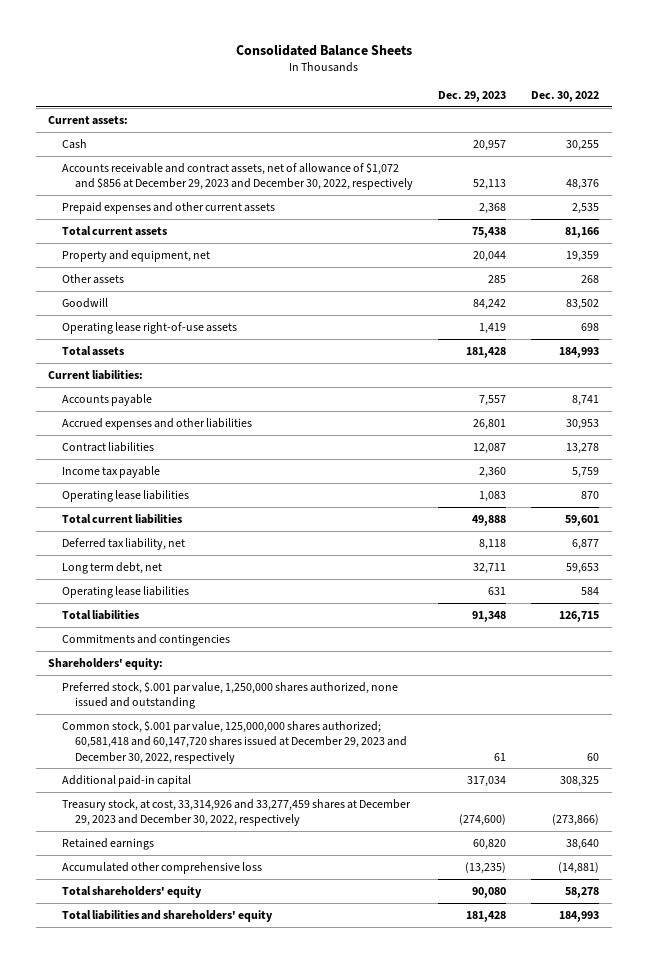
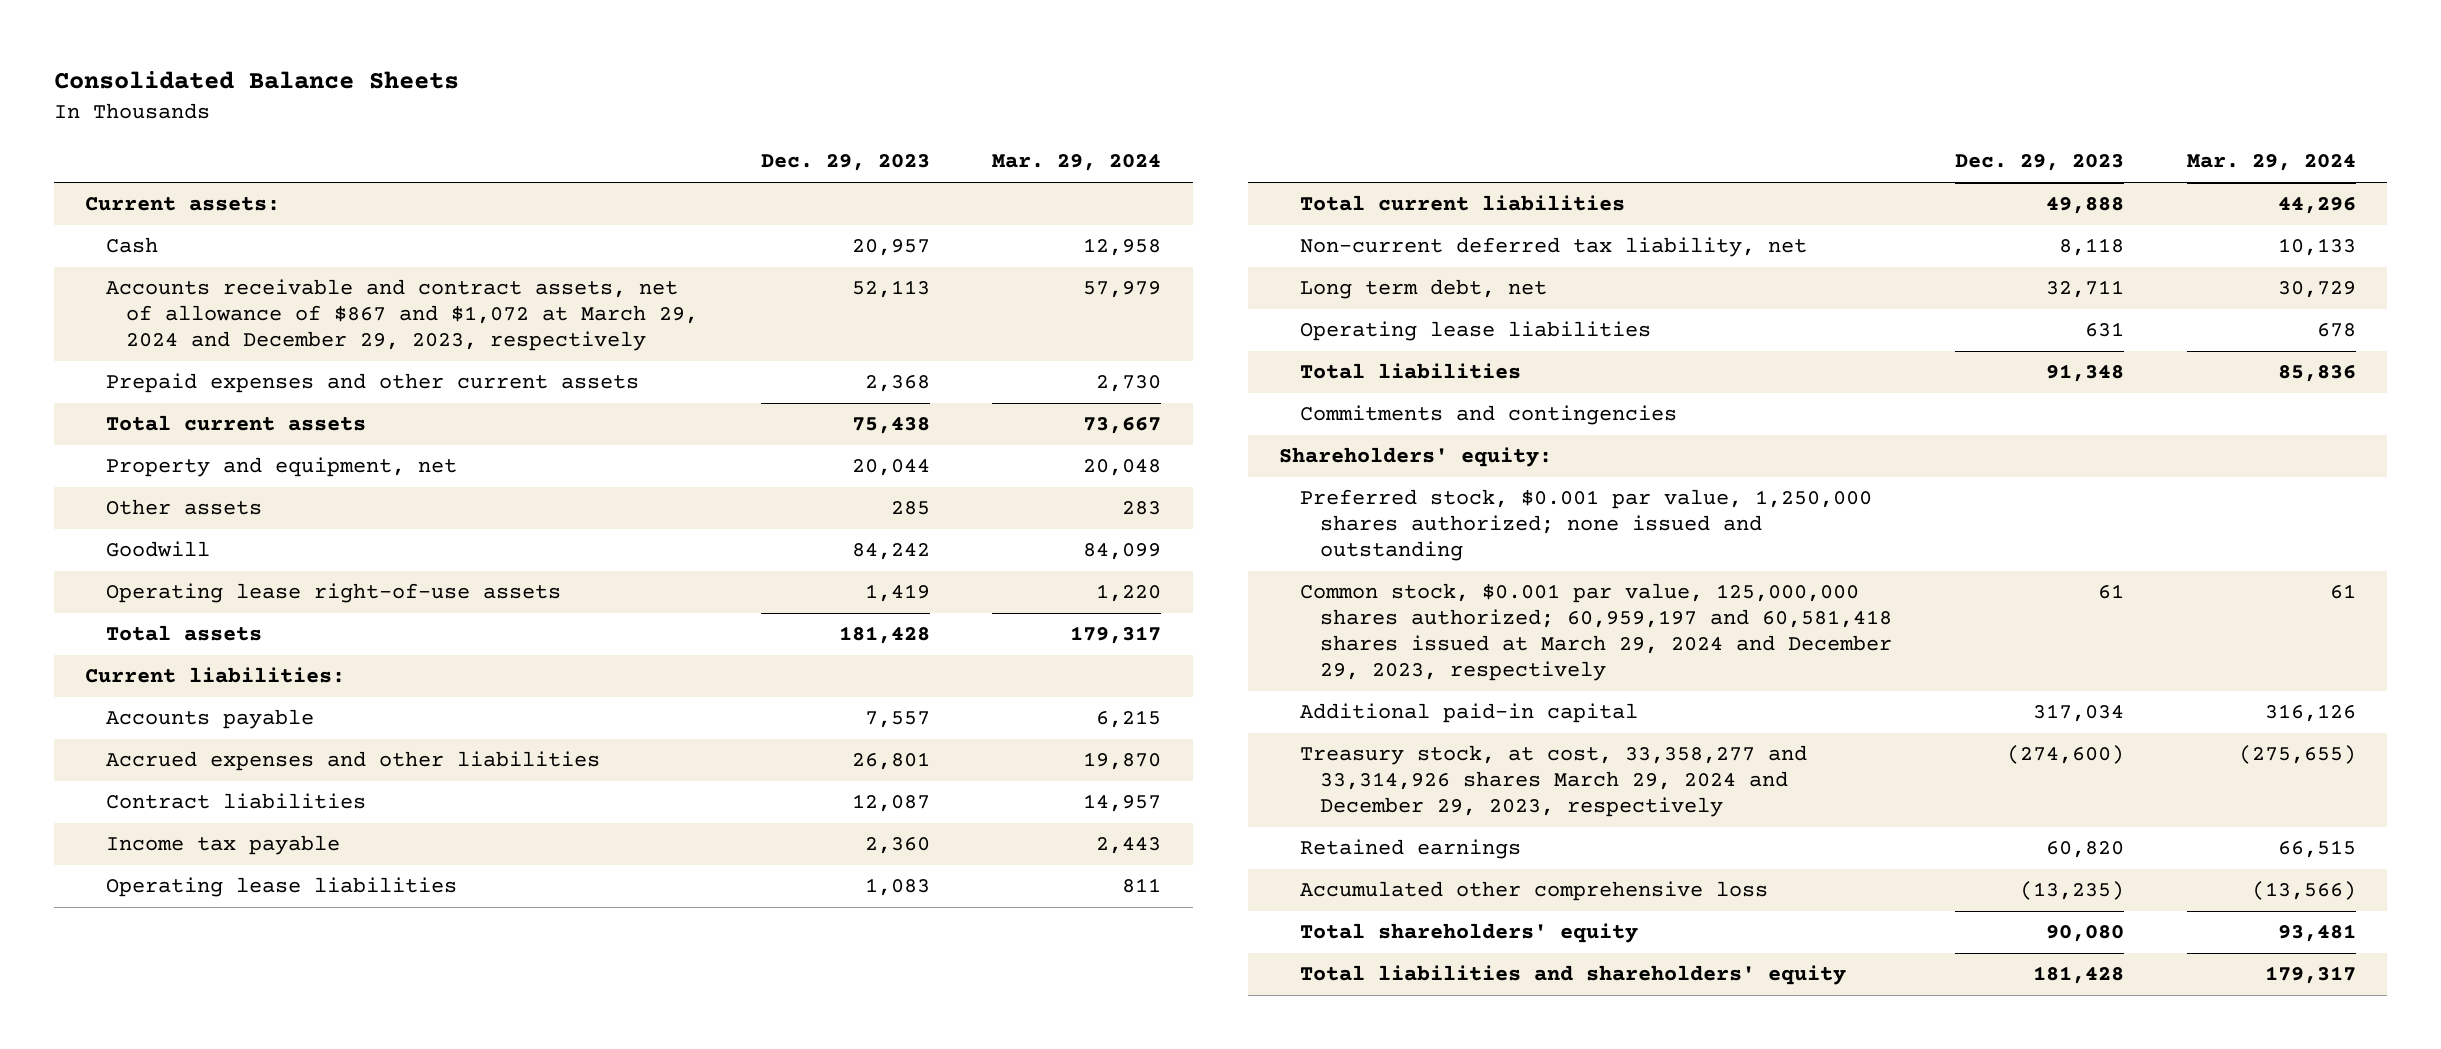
- | Dec. 29, 2023 | Dec. 30, 2022
+ | Dec. 29, 2023 | Mar. 29, 2024
- Accounts receivable and contract assets, net of allowance of $1,072 and $856 at December 29, 2023 and December 30, 2022, respectively | 52,113 | 48,376
+ Accounts receivable and contract assets, net of allowance of $867 and $1,072 at March 29, 2024 and December 29, 2023, respectively | 52,113 | 57,979
- Deferred tax liability, net | 8,118 | 6,877
+ Non-current deferred tax liability, net | 8,118 | 10,133
- Preferred stock, $.001 par value, 1,250,000 shares authorized, none issued and outstanding
- Common stock, $.001 par value, 125,000,000 shares authorized; 60,581,418 and 60,147,720 shares issued at December 29, 2023 and December 30, 2022, respectively | 61 | 60
+ Preferred stock, $0.001 par value, 1,250,000 shares authorized; none issued and outstanding
+ Common stock, $0.001 par value, 125,000,000 shares authorized; 60,959,197 and 60,581,418 shares issued at March 29, 2024 and December 29, 2023, respectively | 61 | 61
- Treasury stock, at cost, 33,314,926 and 33,277,459 shares at December 29, 2023 and December 30, 2022, respectively | (274,600) | (273,866)
+ Treasury stock, at cost, 33,358,277 and 33,314,926 shares March 29, 2024 and December 29, 2023, respectively | (274,600) | (275,655)

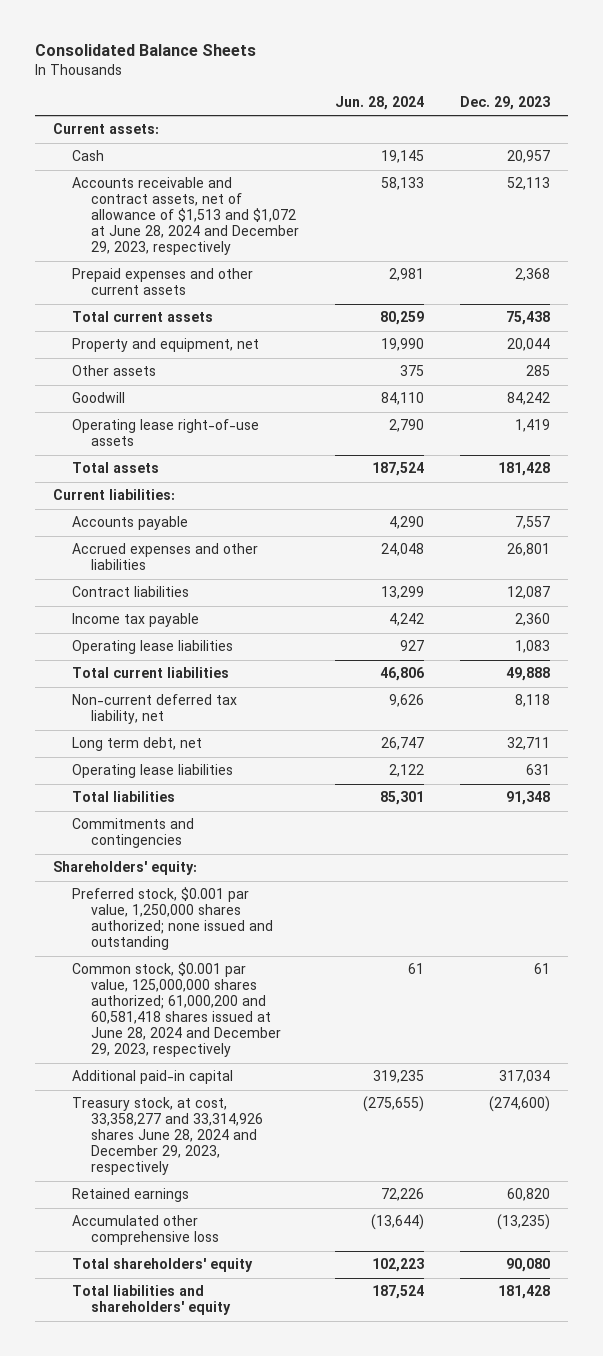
- | Dec. 29, 2023 | Mar. 29, 2024
+ | Jun. 28, 2024 | Dec. 29, 2023
- Accounts receivable and contract assets, net of allowance of $867 and $1,072 at March 29, 2024 and December 29, 2023, respectively | 52,113 | 57,979
+ Accounts receivable and contract assets, net of allowance of $1,513 and $1,072 at June 28, 2024 and December 29, 2023, respectively | 58,133 | 52,113
- Common stock, $0.001 par value, 125,000,000 shares authorized; 60,959,197 and 60,581,418 shares issued at March 29, 2024 and December 29, 2023, respectively | 61 | 61
+ Common stock, $0.001 par value, 125,000,000 shares authorized; 61,000,200 and 60,581,418 shares issued at June 28, 2024 and December 29, 2023, respectively | 61 | 61
- Treasury stock, at cost, 33,358,277 and 33,314,926 shares March 29, 2024 and December 29, 2023, respectively | (274,600) | (275,655)
+ Treasury stock, at cost, 33,358,277 and 33,314,926 shares June 28, 2024 and December 29, 2023, respectively | (275,655) | (274,600)

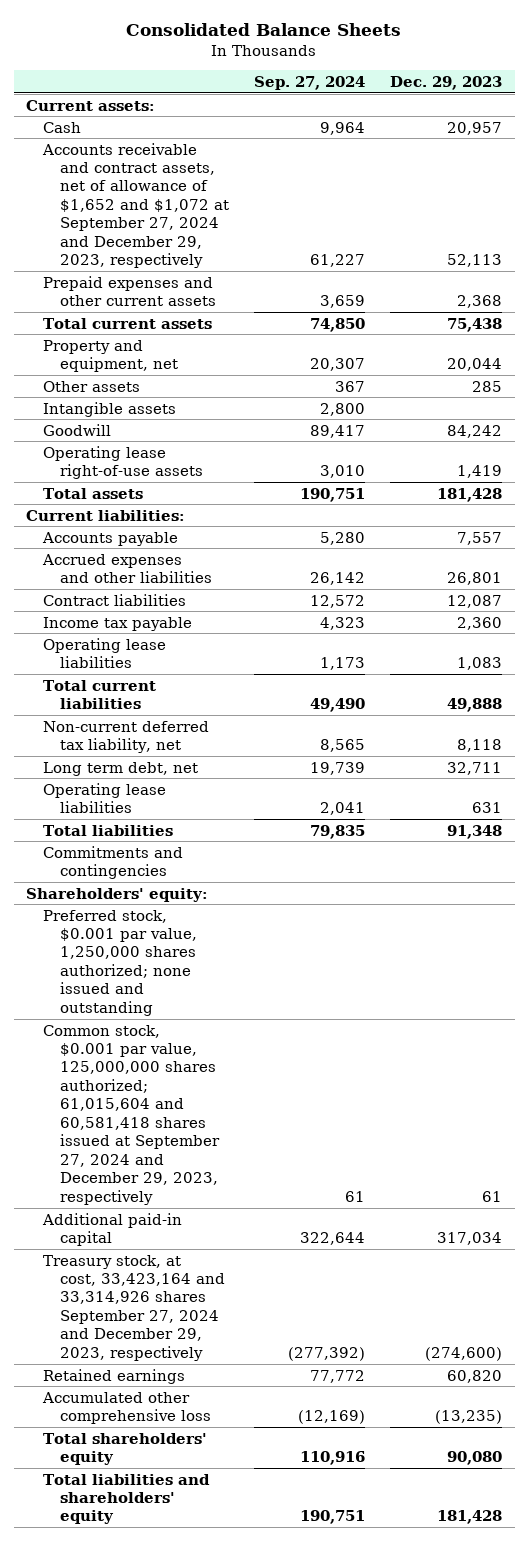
- | Jun. 28, 2024 | Dec. 29, 2023
+ | Sep. 27, 2024 | Dec. 29, 2023
- Accounts receivable and contract assets, net of allowance of $1,513 and $1,072 at June 28, 2024 and December 29, 2023, respectively | 58,133 | 52,113
+ Accounts receivable and contract assets, net of allowance of $1,652 and $1,072 at September 27, 2024 and December 29, 2023, respectively | 61,227 | 52,113
+ Intangible assets | 2,800 |
- Common stock, $0.001 par value, 125,000,000 shares authorized; 61,000,200 and 60,581,418 shares issued at June 28, 2024 and December 29, 2023, respectively | 61 | 61
+ Common stock, $0.001 par value, 125,000,000 shares authorized; 61,015,604 and 60,581,418 shares issued at September 27, 2024 and December 29, 2023, respectively | 61 | 61
- Treasury stock, at cost, 33,358,277 and 33,314,926 shares June 28, 2024 and December 29, 2023, respectively | (275,655) | (274,600)
+ Treasury stock, at cost, 33,423,164 and 33,314,926 shares September 27, 2024 and December 29, 2023, respectively | (277,392) | (274,600)

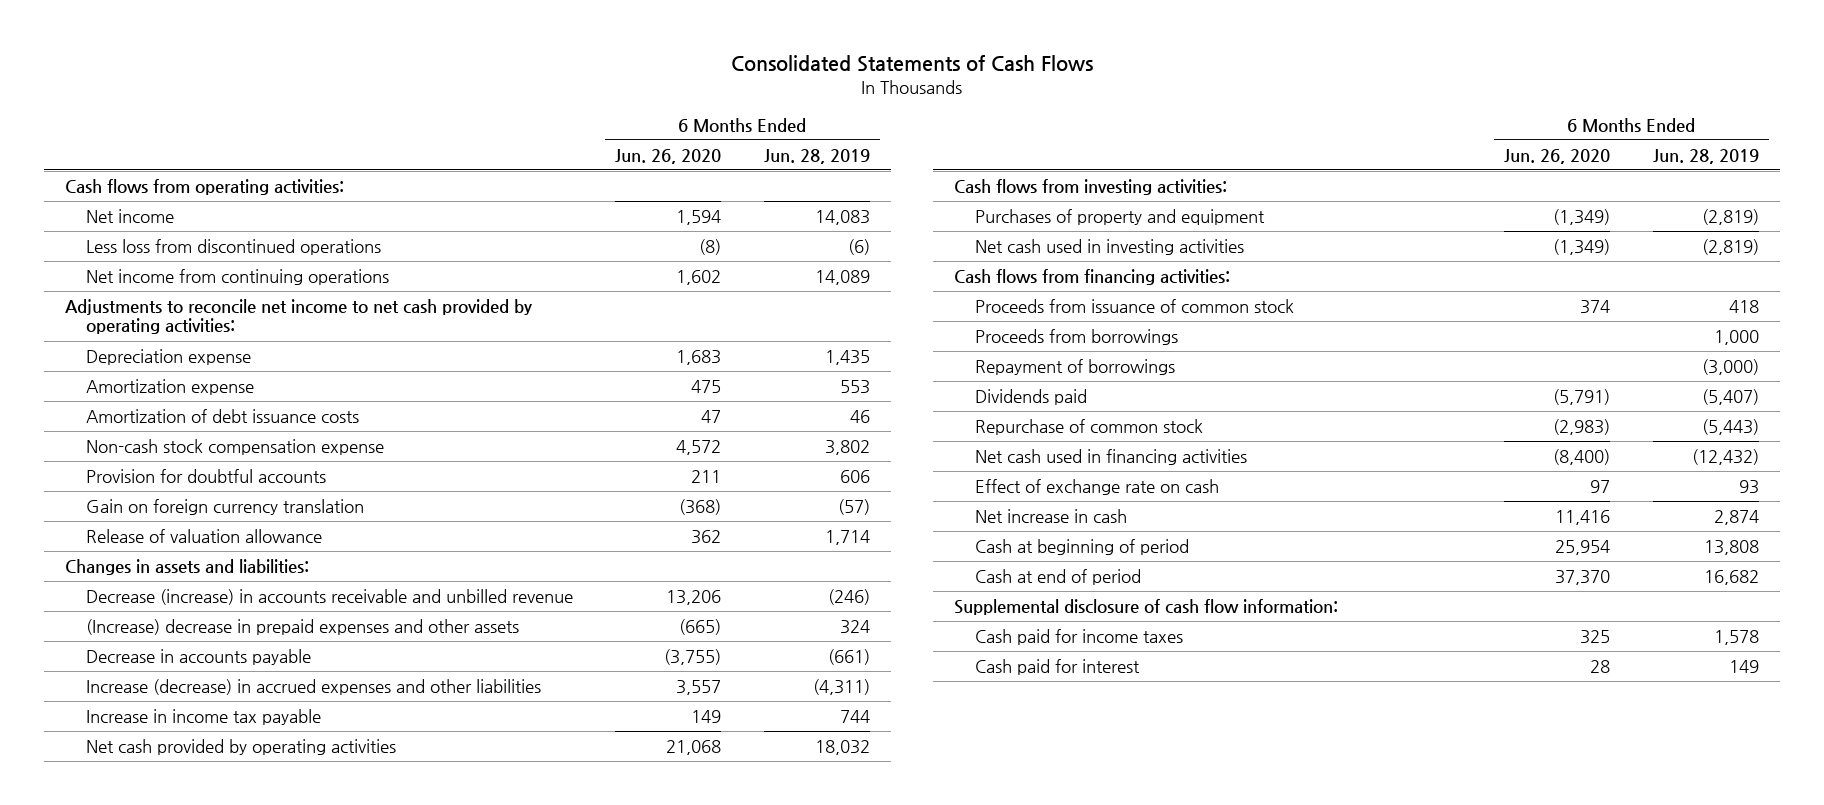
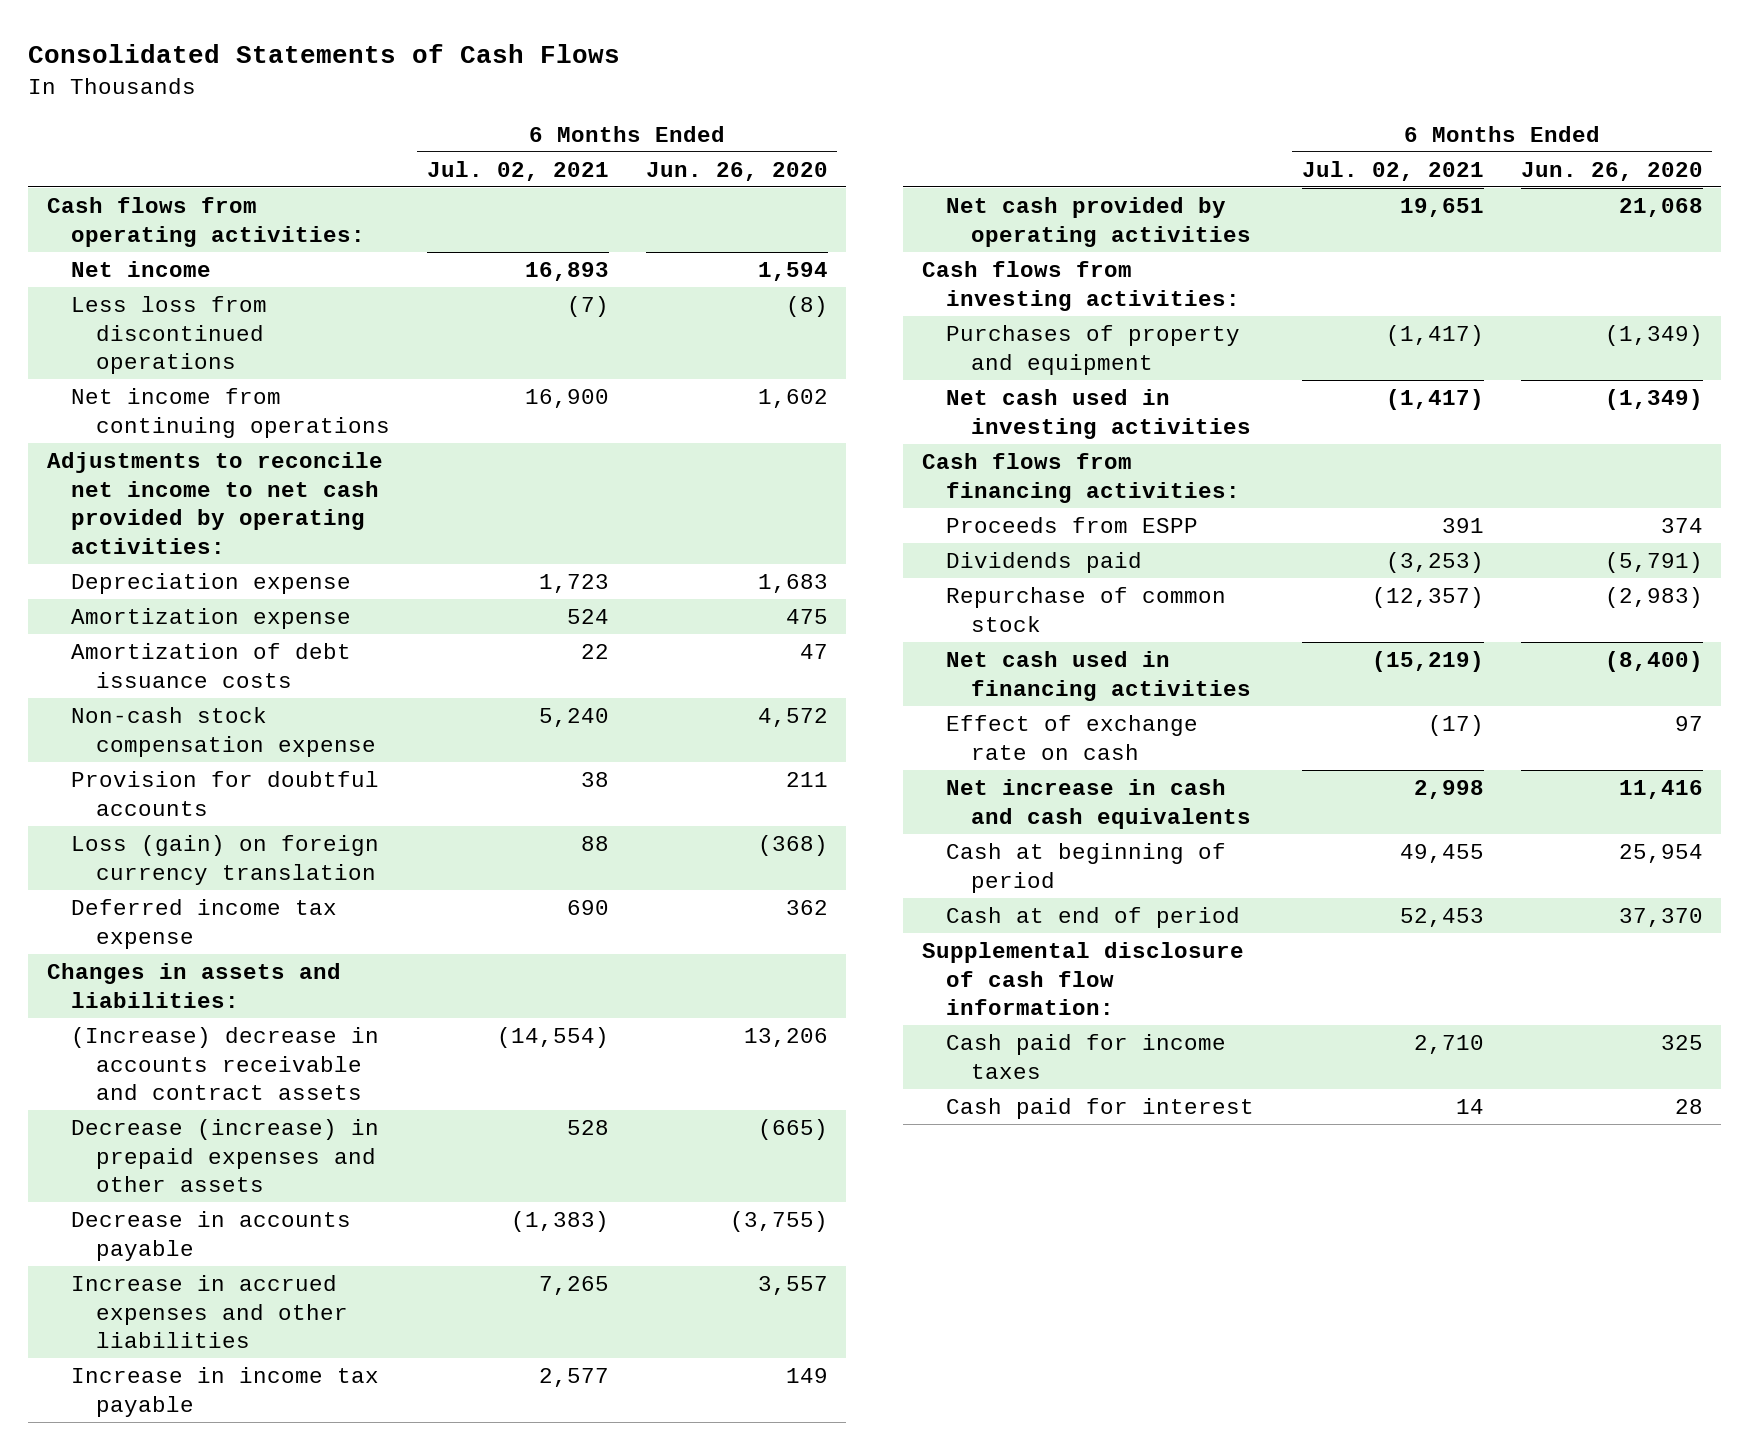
- | 6 Months Ended Jun. 26, 2020 | 6 Months Ended Jun. 28, 2019
+ | 6 Months Ended Jul. 02, 2021 | 6 Months Ended Jun. 26, 2020
- Gain on foreign currency translation | (368) | (57)
- Release of valuation allowance | 362 | 1,714
+ Loss (gain) on foreign currency translation | 88 | (368)
+ Deferred income tax expense | 690 | 362
- Decrease (increase) in accounts receivable and unbilled revenue | 13,206 | (246)
- (Increase) decrease in prepaid expenses and other assets | (665) | 324
+ (Increase) decrease in accounts receivable and contract assets | (14,554) | 13,206
+ Decrease (increase) in prepaid expenses and other assets | 528 | (665)
- Increase (decrease) in accrued expenses and other liabilities | 3,557 | (4,311)
+ Increase in accrued expenses and other liabilities | 7,265 | 3,557
- Proceeds from issuance of common stock | 374 | 418
- Proceeds from borrowings | | 1,000
- Repayment of borrowings | | (3,000)
+ Proceeds from ESPP | 391 | 374
- Net increase in cash | 11,416 | 2,874
+ Net increase in cash and cash equivalents | 2,998 | 11,416

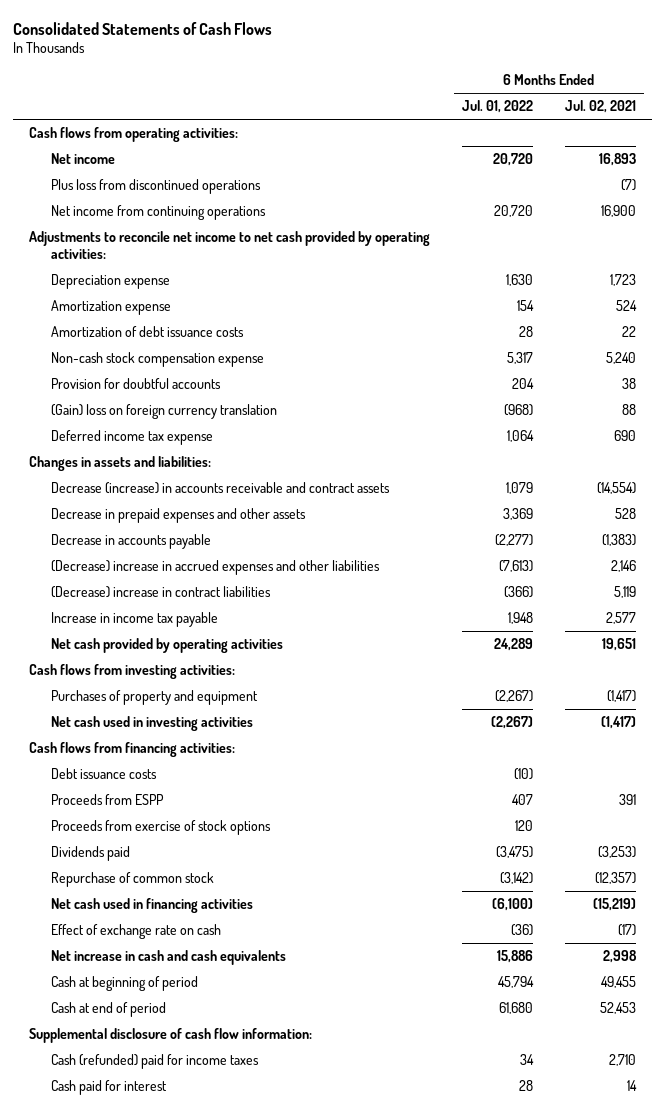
- | 6 Months Ended Jul. 02, 2021 | 6 Months Ended Jun. 26, 2020
+ | 6 Months Ended Jul. 01, 2022 | 6 Months Ended Jul. 02, 2021
- Less loss from discontinued operations | (7) | (8)
+ Plus loss from discontinued operations | | (7)
- Loss (gain) on foreign currency translation | 88 | (368)
+ (Gain) loss on foreign currency translation | (968) | 88
- (Increase) decrease in accounts receivable and contract assets | (14,554) | 13,206
- Decrease (increase) in prepaid expenses and other assets | 528 | (665)
+ Decrease (increase) in accounts receivable and contract assets | 1,079 | (14,554)
+ Decrease in prepaid expenses and other assets | 3,369 | 528
- Increase in accrued expenses and other liabilities | 7,265 | 3,557
+ (Decrease) increase in accrued expenses and other liabilities | (7,613) | 2,146
+ (Decrease) increase in contract liabilities | (366) | 5,119
+ Debt issuance costs | (10) |
+ Proceeds from exercise of stock options | 120 |
- Cash paid for income taxes | 2,710 | 325
+ Cash (refunded) paid for income taxes | 34 | 2,710

